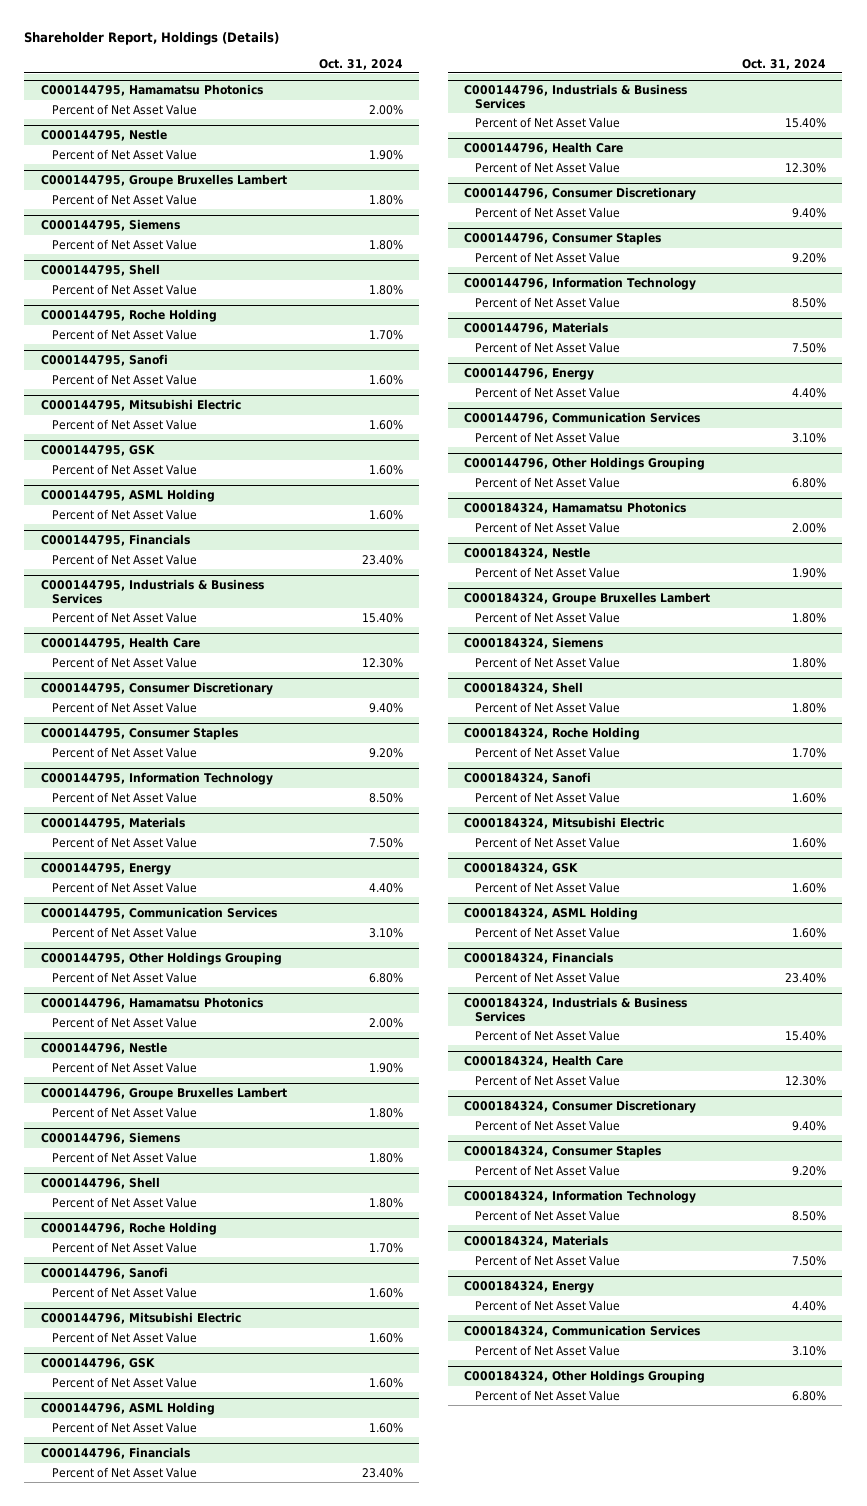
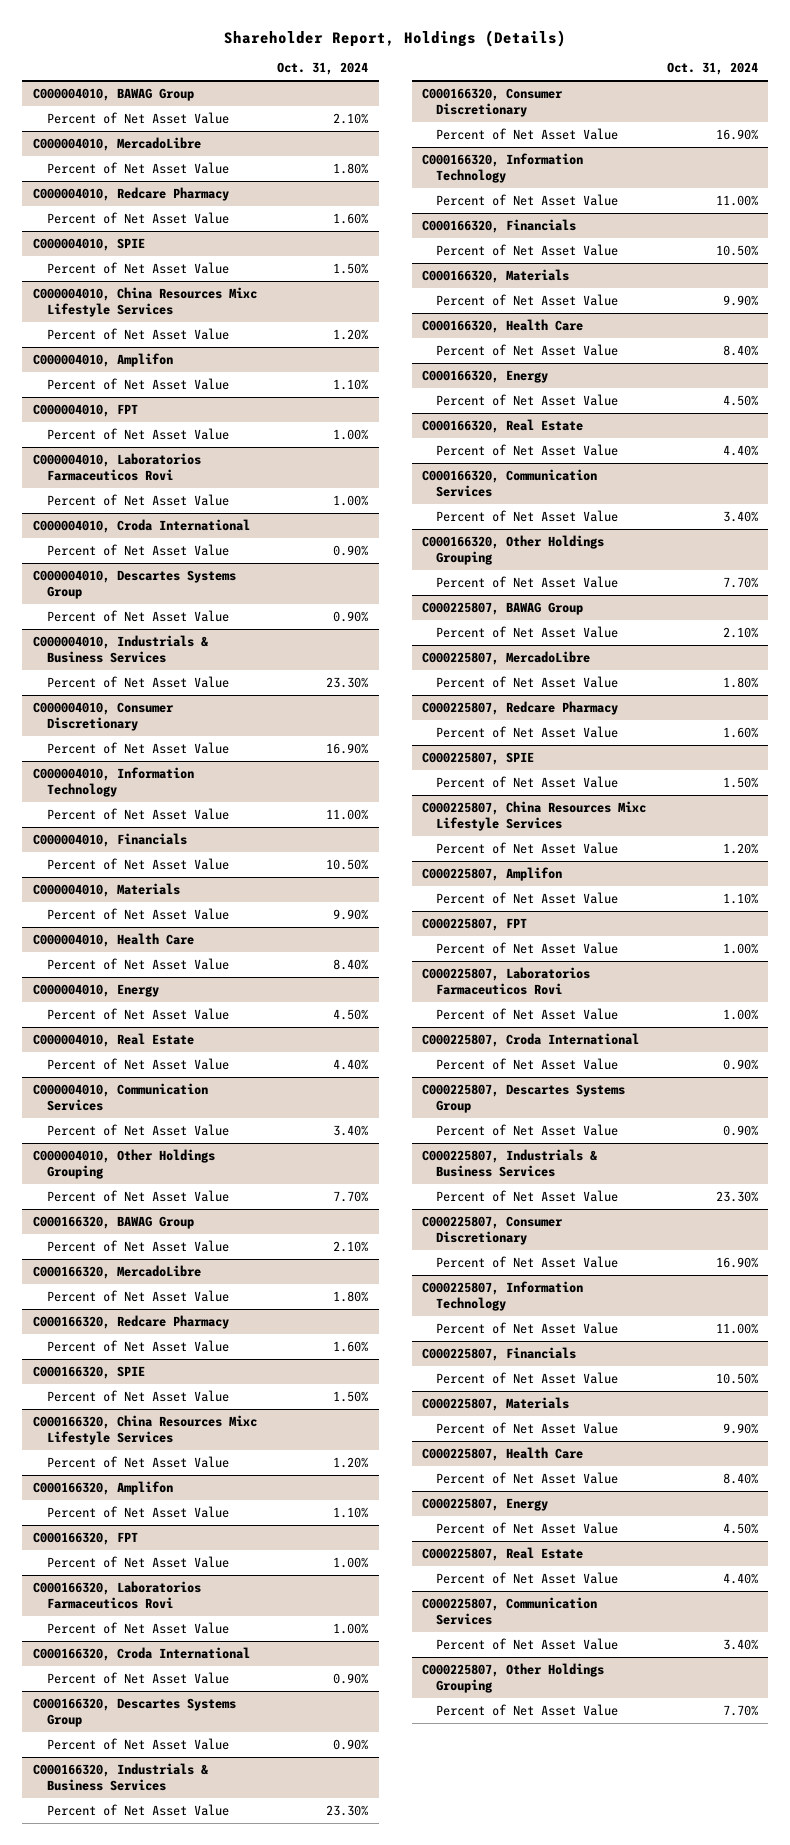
- C000144795, Hamamatsu Photonics
- Percent of Net Asset Value | 2.00%
- C000144795, Nestle
- Percent of Net Asset Value | 1.90%
- C000144795, Groupe Bruxelles Lambert
- Percent of Net Asset Value | 1.80%
- C000144795, Siemens
- Percent of Net Asset Value | 1.80%
- C000144795, Shell
+ C000004010, BAWAG Group
+ Percent of Net Asset Value | 2.10%
+ C000004010, MercadoLibre
- C000144795, Roche Holding
- Percent of Net Asset Value | 1.70%
- C000144795, Sanofi
- Percent of Net Asset Value | 1.60%
- C000144795, Mitsubishi Electric
- Percent of Net Asset Value | 1.60%
- C000144795, GSK
- Percent of Net Asset Value | 1.60%
- C000144795, ASML Holding
+ C000004010, Redcare Pharmacy
- C000144795, Financials
- Percent of Net Asset Value | 23.40%
- C000144795, Industrials & Business Services
- Percent of Net Asset Value | 15.40%
- C000144795, Health Care
- Percent of Net Asset Value | 12.30%
- C000144795, Consumer Discretionary
- Percent of Net Asset Value | 9.40%
- C000144795, Consumer Staples
- Percent of Net Asset Value | 9.20%
- C000144795, Information Technology
- Percent of Net Asset Value | 8.50%
- C000144795, Materials
- Percent of Net Asset Value | 7.50%
- C000144795, Energy
+ C000004010, SPIE
+ Percent of Net Asset Value | 1.50%
+ C000004010, China Resources Mixc Lifestyle Services
+ Percent of Net Asset Value | 1.20%
+ C000004010, Amplifon
+ Percent of Net Asset Value | 1.10%
+ C000004010, FPT
+ Percent of Net Asset Value | 1.00%
+ C000004010, Laboratorios Farmaceuticos Rovi
+ Percent of Net Asset Value | 1.00%
+ C000004010, Croda International
+ Percent of Net Asset Value | 0.90%
+ C000004010, Descartes Systems Group
+ Percent of Net Asset Value | 0.90%
+ C000004010, Industrials & Business Services
+ Percent of Net Asset Value | 23.30%
+ C000004010, Consumer Discretionary
+ Percent of Net Asset Value | 16.90%
+ C000004010, Information Technology
+ Percent of Net Asset Value | 11.00%
+ C000004010, Financials
+ Percent of Net Asset Value | 10.50%
+ C000004010, Materials
+ Percent of Net Asset Value | 9.90%
+ C000004010, Health Care
+ Percent of Net Asset Value | 8.40%
+ C000004010, Energy
+ Percent of Net Asset Value | 4.50%
+ C000004010, Real Estate
- C000144795, Communication Services
- Percent of Net Asset Value | 3.10%
- C000144795, Other Holdings Grouping
- Percent of Net Asset Value | 6.80%
- C000144796, Hamamatsu Photonics
- Percent of Net Asset Value | 2.00%
- C000144796, Nestle
- Percent of Net Asset Value | 1.90%
- C000144796, Groupe Bruxelles Lambert
- Percent of Net Asset Value | 1.80%
- C000144796, Siemens
- Percent of Net Asset Value | 1.80%
- C000144796, Shell
+ C000004010, Communication Services
+ Percent of Net Asset Value | 3.40%
+ C000004010, Other Holdings Grouping
+ Percent of Net Asset Value | 7.70%
+ C000166320, BAWAG Group
+ Percent of Net Asset Value | 2.10%
+ C000166320, MercadoLibre
- C000144796, Roche Holding
- Percent of Net Asset Value | 1.70%
- C000144796, Sanofi
- Percent of Net Asset Value | 1.60%
- C000144796, Mitsubishi Electric
- Percent of Net Asset Value | 1.60%
- C000144796, GSK
- Percent of Net Asset Value | 1.60%
- C000144796, ASML Holding
+ C000166320, Redcare Pharmacy
- C000144796, Financials
- Percent of Net Asset Value | 23.40%
- C000144796, Industrials & Business Services
- Percent of Net Asset Value | 15.40%
- C000144796, Health Care
- Percent of Net Asset Value | 12.30%
- C000144796, Consumer Discretionary
- Percent of Net Asset Value | 9.40%
- C000144796, Consumer Staples
- Percent of Net Asset Value | 9.20%
- C000144796, Information Technology
- Percent of Net Asset Value | 8.50%
- C000144796, Materials
- Percent of Net Asset Value | 7.50%
- C000144796, Energy
+ C000166320, SPIE
+ Percent of Net Asset Value | 1.50%
+ C000166320, China Resources Mixc Lifestyle Services
+ Percent of Net Asset Value | 1.20%
+ C000166320, Amplifon
+ Percent of Net Asset Value | 1.10%
+ C000166320, FPT
+ Percent of Net Asset Value | 1.00%
+ C000166320, Laboratorios Farmaceuticos Rovi
+ Percent of Net Asset Value | 1.00%
+ C000166320, Croda International
+ Percent of Net Asset Value | 0.90%
+ C000166320, Descartes Systems Group
+ Percent of Net Asset Value | 0.90%
+ C000166320, Industrials & Business Services
+ Percent of Net Asset Value | 23.30%
+ C000166320, Consumer Discretionary
+ Percent of Net Asset Value | 16.90%
+ C000166320, Information Technology
+ Percent of Net Asset Value | 11.00%
+ C000166320, Financials
+ Percent of Net Asset Value | 10.50%
+ C000166320, Materials
+ Percent of Net Asset Value | 9.90%
+ C000166320, Health Care
+ Percent of Net Asset Value | 8.40%
+ C000166320, Energy
+ Percent of Net Asset Value | 4.50%
+ C000166320, Real Estate
- C000144796, Communication Services
- Percent of Net Asset Value | 3.10%
- C000144796, Other Holdings Grouping
- Percent of Net Asset Value | 6.80%
- C000184324, Hamamatsu Photonics
- Percent of Net Asset Value | 2.00%
- C000184324, Nestle
- Percent of Net Asset Value | 1.90%
- C000184324, Groupe Bruxelles Lambert
- Percent of Net Asset Value | 1.80%
- C000184324, Siemens
- Percent of Net Asset Value | 1.80%
- C000184324, Shell
+ C000166320, Communication Services
+ Percent of Net Asset Value | 3.40%
+ C000166320, Other Holdings Grouping
+ Percent of Net Asset Value | 7.70%
+ C000225807, BAWAG Group
+ Percent of Net Asset Value | 2.10%
+ C000225807, MercadoLibre
- C000184324, Roche Holding
- Percent of Net Asset Value | 1.70%
- C000184324, Sanofi
- Percent of Net Asset Value | 1.60%
- C000184324, Mitsubishi Electric
- Percent of Net Asset Value | 1.60%
- C000184324, GSK
- Percent of Net Asset Value | 1.60%
- C000184324, ASML Holding
+ C000225807, Redcare Pharmacy
- C000184324, Financials
- Percent of Net Asset Value | 23.40%
- C000184324, Industrials & Business Services
- Percent of Net Asset Value | 15.40%
- C000184324, Health Care
- Percent of Net Asset Value | 12.30%
- C000184324, Consumer Discretionary
- Percent of Net Asset Value | 9.40%
- C000184324, Consumer Staples
- Percent of Net Asset Value | 9.20%
- C000184324, Information Technology
- Percent of Net Asset Value | 8.50%
- C000184324, Materials
- Percent of Net Asset Value | 7.50%
- C000184324, Energy
+ C000225807, SPIE
+ Percent of Net Asset Value | 1.50%
+ C000225807, China Resources Mixc Lifestyle Services
+ Percent of Net Asset Value | 1.20%
+ C000225807, Amplifon
+ Percent of Net Asset Value | 1.10%
+ C000225807, FPT
+ Percent of Net Asset Value | 1.00%
+ C000225807, Laboratorios Farmaceuticos Rovi
+ Percent of Net Asset Value | 1.00%
+ C000225807, Croda International
+ Percent of Net Asset Value | 0.90%
+ C000225807, Descartes Systems Group
+ Percent of Net Asset Value | 0.90%
+ C000225807, Industrials & Business Services
+ Percent of Net Asset Value | 23.30%
+ C000225807, Consumer Discretionary
+ Percent of Net Asset Value | 16.90%
+ C000225807, Information Technology
+ Percent of Net Asset Value | 11.00%
+ C000225807, Financials
+ Percent of Net Asset Value | 10.50%
+ C000225807, Materials
+ Percent of Net Asset Value | 9.90%
+ C000225807, Health Care
+ Percent of Net Asset Value | 8.40%
+ C000225807, Energy
+ Percent of Net Asset Value | 4.50%
+ C000225807, Real Estate
- C000184324, Communication Services
- Percent of Net Asset Value | 3.10%
- C000184324, Other Holdings Grouping
- Percent of Net Asset Value | 6.80%
+ C000225807, Communication Services
+ Percent of Net Asset Value | 3.40%
+ C000225807, Other Holdings Grouping
+ Percent of Net Asset Value | 7.70%

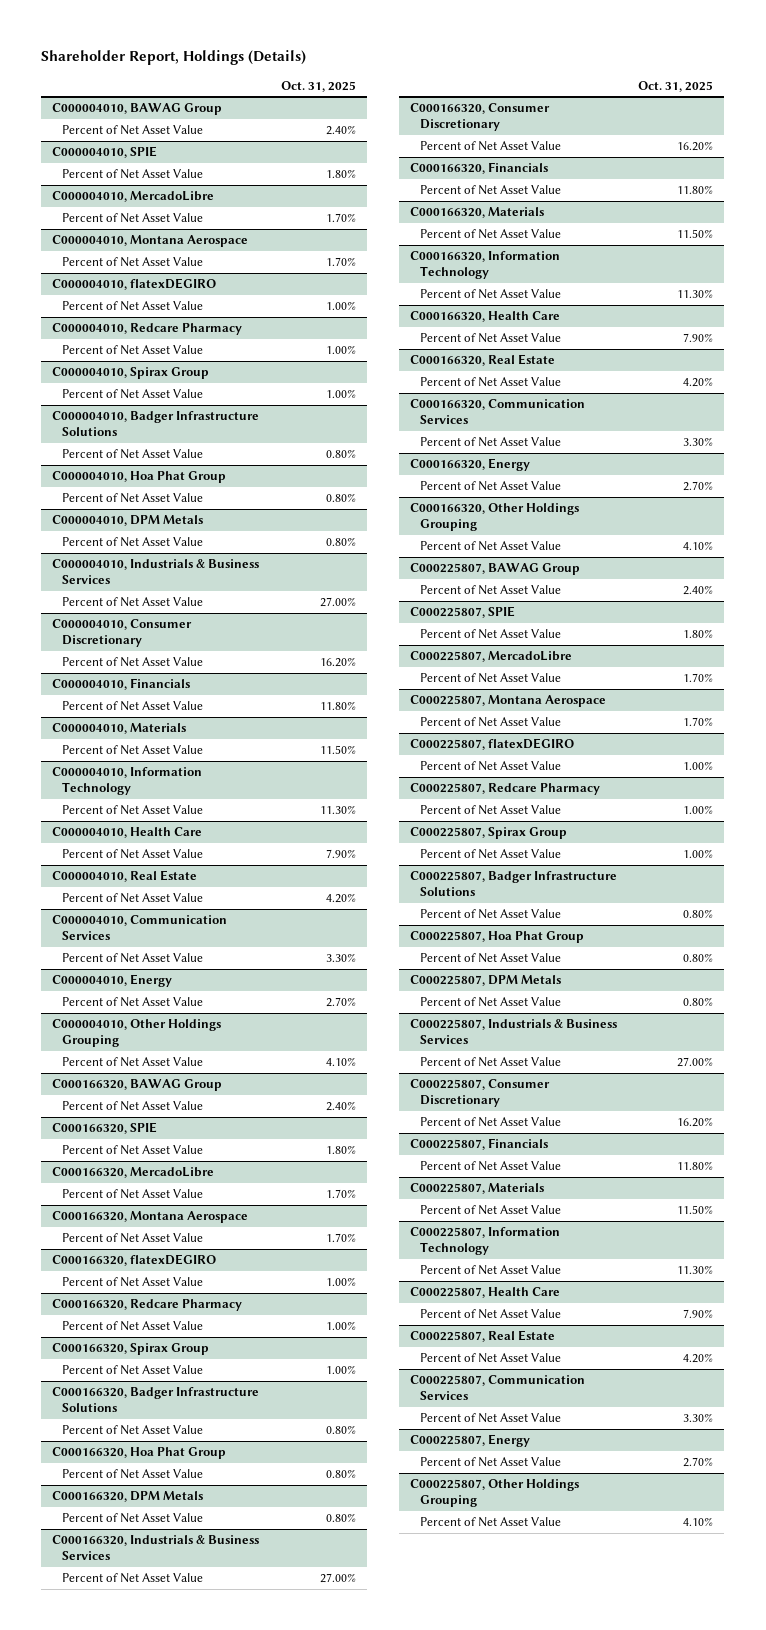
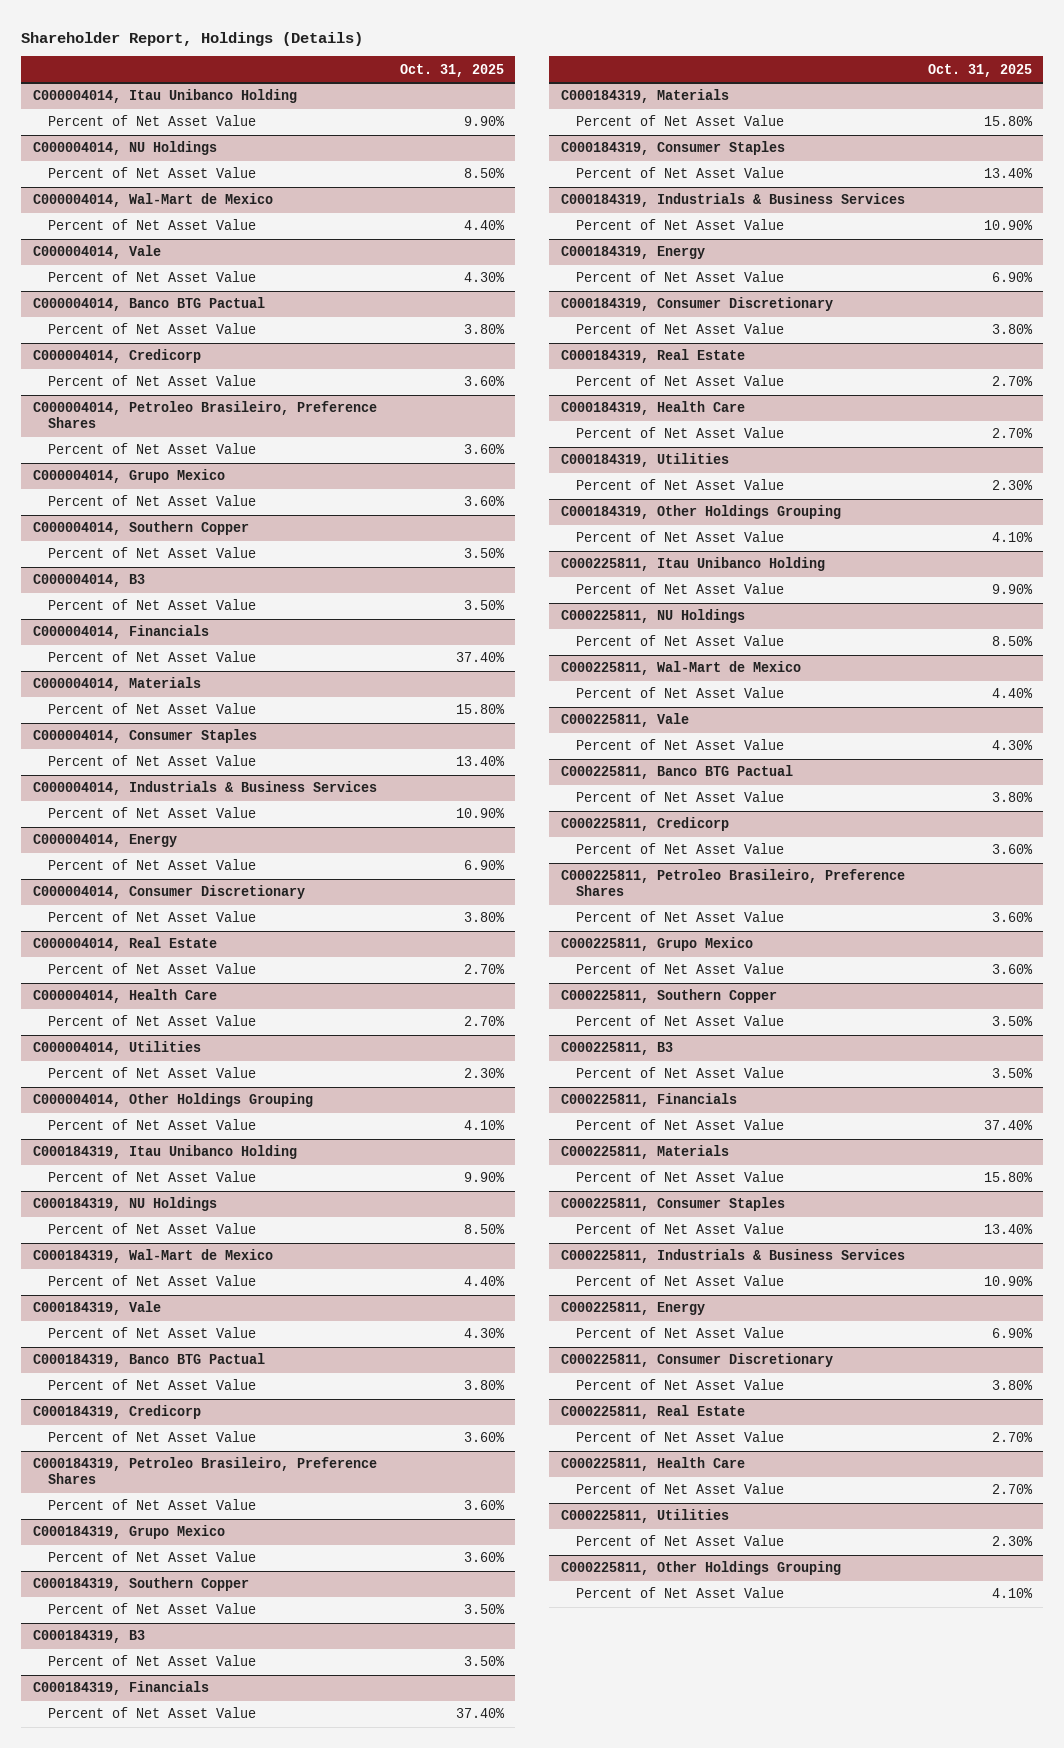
- C000004010, BAWAG Group
- Percent of Net Asset Value | 2.40%
- C000004010, SPIE
- Percent of Net Asset Value | 1.80%
- C000004010, MercadoLibre
- Percent of Net Asset Value | 1.70%
- C000004010, Montana Aerospace
- Percent of Net Asset Value | 1.70%
- C000004010, flatexDEGIRO
- Percent of Net Asset Value | 1.00%
- C000004010, Redcare Pharmacy
- Percent of Net Asset Value | 1.00%
- C000004010, Spirax Group
- Percent of Net Asset Value | 1.00%
- C000004010, Badger Infrastructure Solutions
- Percent of Net Asset Value | 0.80%
- C000004010, Hoa Phat Group
- Percent of Net Asset Value | 0.80%
- C000004010, DPM Metals
- Percent of Net Asset Value | 0.80%
- C000004010, Industrials & Business Services
- Percent of Net Asset Value | 27.00%
- C000004010, Consumer Discretionary
- Percent of Net Asset Value | 16.20%
- C000004010, Financials
- Percent of Net Asset Value | 11.80%
- C000004010, Materials
- Percent of Net Asset Value | 11.50%
- C000004010, Information Technology
- Percent of Net Asset Value | 11.30%
- C000004010, Health Care
- Percent of Net Asset Value | 7.90%
- C000004010, Real Estate
- Percent of Net Asset Value | 4.20%
- C000004010, Communication Services
- Percent of Net Asset Value | 3.30%
- C000004010, Energy
+ C000004014, Itau Unibanco Holding
+ Percent of Net Asset Value | 9.90%
+ C000004014, NU Holdings
+ Percent of Net Asset Value | 8.50%
+ C000004014, Wal-Mart de Mexico
+ Percent of Net Asset Value | 4.40%
+ C000004014, Vale
+ Percent of Net Asset Value | 4.30%
+ C000004014, Banco BTG Pactual
+ Percent of Net Asset Value | 3.80%
+ C000004014, Credicorp
+ Percent of Net Asset Value | 3.60%
+ C000004014, Petroleo Brasileiro, Preference Shares
+ Percent of Net Asset Value | 3.60%
+ C000004014, Grupo Mexico
+ Percent of Net Asset Value | 3.60%
+ C000004014, Southern Copper
+ Percent of Net Asset Value | 3.50%
+ C000004014, B3
+ Percent of Net Asset Value | 3.50%
+ C000004014, Financials
+ Percent of Net Asset Value | 37.40%
+ C000004014, Materials
+ Percent of Net Asset Value | 15.80%
+ C000004014, Consumer Staples
+ Percent of Net Asset Value | 13.40%
+ C000004014, Industrials & Business Services
+ Percent of Net Asset Value | 10.90%
+ C000004014, Energy
+ Percent of Net Asset Value | 6.90%
+ C000004014, Consumer Discretionary
+ Percent of Net Asset Value | 3.80%
+ C000004014, Real Estate
- C000004010, Other Holdings Grouping
+ C000004014, Health Care
+ Percent of Net Asset Value | 2.70%
+ C000004014, Utilities
+ Percent of Net Asset Value | 2.30%
+ C000004014, Other Holdings Grouping
- C000166320, BAWAG Group
- Percent of Net Asset Value | 2.40%
- C000166320, SPIE
- Percent of Net Asset Value | 1.80%
- C000166320, MercadoLibre
- Percent of Net Asset Value | 1.70%
- C000166320, Montana Aerospace
- Percent of Net Asset Value | 1.70%
- C000166320, flatexDEGIRO
- Percent of Net Asset Value | 1.00%
- C000166320, Redcare Pharmacy
- Percent of Net Asset Value | 1.00%
- C000166320, Spirax Group
- Percent of Net Asset Value | 1.00%
- C000166320, Badger Infrastructure Solutions
- Percent of Net Asset Value | 0.80%
- C000166320, Hoa Phat Group
- Percent of Net Asset Value | 0.80%
- C000166320, DPM Metals
- Percent of Net Asset Value | 0.80%
- C000166320, Industrials & Business Services
- Percent of Net Asset Value | 27.00%
- C000166320, Consumer Discretionary
- Percent of Net Asset Value | 16.20%
- C000166320, Financials
- Percent of Net Asset Value | 11.80%
- C000166320, Materials
- Percent of Net Asset Value | 11.50%
- C000166320, Information Technology
- Percent of Net Asset Value | 11.30%
- C000166320, Health Care
- Percent of Net Asset Value | 7.90%
- C000166320, Real Estate
- Percent of Net Asset Value | 4.20%
- C000166320, Communication Services
- Percent of Net Asset Value | 3.30%
- C000166320, Energy
+ C000184319, Itau Unibanco Holding
+ Percent of Net Asset Value | 9.90%
+ C000184319, NU Holdings
+ Percent of Net Asset Value | 8.50%
+ C000184319, Wal-Mart de Mexico
+ Percent of Net Asset Value | 4.40%
+ C000184319, Vale
+ Percent of Net Asset Value | 4.30%
+ C000184319, Banco BTG Pactual
+ Percent of Net Asset Value | 3.80%
+ C000184319, Credicorp
+ Percent of Net Asset Value | 3.60%
+ C000184319, Petroleo Brasileiro, Preference Shares
+ Percent of Net Asset Value | 3.60%
+ C000184319, Grupo Mexico
+ Percent of Net Asset Value | 3.60%
+ C000184319, Southern Copper
+ Percent of Net Asset Value | 3.50%
+ C000184319, B3
+ Percent of Net Asset Value | 3.50%
+ C000184319, Financials
+ Percent of Net Asset Value | 37.40%
+ C000184319, Materials
+ Percent of Net Asset Value | 15.80%
+ C000184319, Consumer Staples
+ Percent of Net Asset Value | 13.40%
+ C000184319, Industrials & Business Services
+ Percent of Net Asset Value | 10.90%
+ C000184319, Energy
+ Percent of Net Asset Value | 6.90%
+ C000184319, Consumer Discretionary
+ Percent of Net Asset Value | 3.80%
+ C000184319, Real Estate
- C000166320, Other Holdings Grouping
+ C000184319, Health Care
+ Percent of Net Asset Value | 2.70%
+ C000184319, Utilities
+ Percent of Net Asset Value | 2.30%
+ C000184319, Other Holdings Grouping
- C000225807, BAWAG Group
- Percent of Net Asset Value | 2.40%
- C000225807, SPIE
- Percent of Net Asset Value | 1.80%
- C000225807, MercadoLibre
- Percent of Net Asset Value | 1.70%
- C000225807, Montana Aerospace
- Percent of Net Asset Value | 1.70%
- C000225807, flatexDEGIRO
- Percent of Net Asset Value | 1.00%
- C000225807, Redcare Pharmacy
- Percent of Net Asset Value | 1.00%
- C000225807, Spirax Group
- Percent of Net Asset Value | 1.00%
- C000225807, Badger Infrastructure Solutions
- Percent of Net Asset Value | 0.80%
- C000225807, Hoa Phat Group
- Percent of Net Asset Value | 0.80%
- C000225807, DPM Metals
- Percent of Net Asset Value | 0.80%
- C000225807, Industrials & Business Services
- Percent of Net Asset Value | 27.00%
- C000225807, Consumer Discretionary
- Percent of Net Asset Value | 16.20%
- C000225807, Financials
- Percent of Net Asset Value | 11.80%
- C000225807, Materials
- Percent of Net Asset Value | 11.50%
- C000225807, Information Technology
- Percent of Net Asset Value | 11.30%
- C000225807, Health Care
- Percent of Net Asset Value | 7.90%
- C000225807, Real Estate
- Percent of Net Asset Value | 4.20%
- C000225807, Communication Services
- Percent of Net Asset Value | 3.30%
- C000225807, Energy
+ C000225811, Itau Unibanco Holding
+ Percent of Net Asset Value | 9.90%
+ C000225811, NU Holdings
+ Percent of Net Asset Value | 8.50%
+ C000225811, Wal-Mart de Mexico
+ Percent of Net Asset Value | 4.40%
+ C000225811, Vale
+ Percent of Net Asset Value | 4.30%
+ C000225811, Banco BTG Pactual
+ Percent of Net Asset Value | 3.80%
+ C000225811, Credicorp
+ Percent of Net Asset Value | 3.60%
+ C000225811, Petroleo Brasileiro, Preference Shares
+ Percent of Net Asset Value | 3.60%
+ C000225811, Grupo Mexico
+ Percent of Net Asset Value | 3.60%
+ C000225811, Southern Copper
+ Percent of Net Asset Value | 3.50%
+ C000225811, B3
+ Percent of Net Asset Value | 3.50%
+ C000225811, Financials
+ Percent of Net Asset Value | 37.40%
+ C000225811, Materials
+ Percent of Net Asset Value | 15.80%
+ C000225811, Consumer Staples
+ Percent of Net Asset Value | 13.40%
+ C000225811, Industrials & Business Services
+ Percent of Net Asset Value | 10.90%
+ C000225811, Energy
+ Percent of Net Asset Value | 6.90%
+ C000225811, Consumer Discretionary
+ Percent of Net Asset Value | 3.80%
+ C000225811, Real Estate
- C000225807, Other Holdings Grouping
+ C000225811, Health Care
+ Percent of Net Asset Value | 2.70%
+ C000225811, Utilities
+ Percent of Net Asset Value | 2.30%
+ C000225811, Other Holdings Grouping

